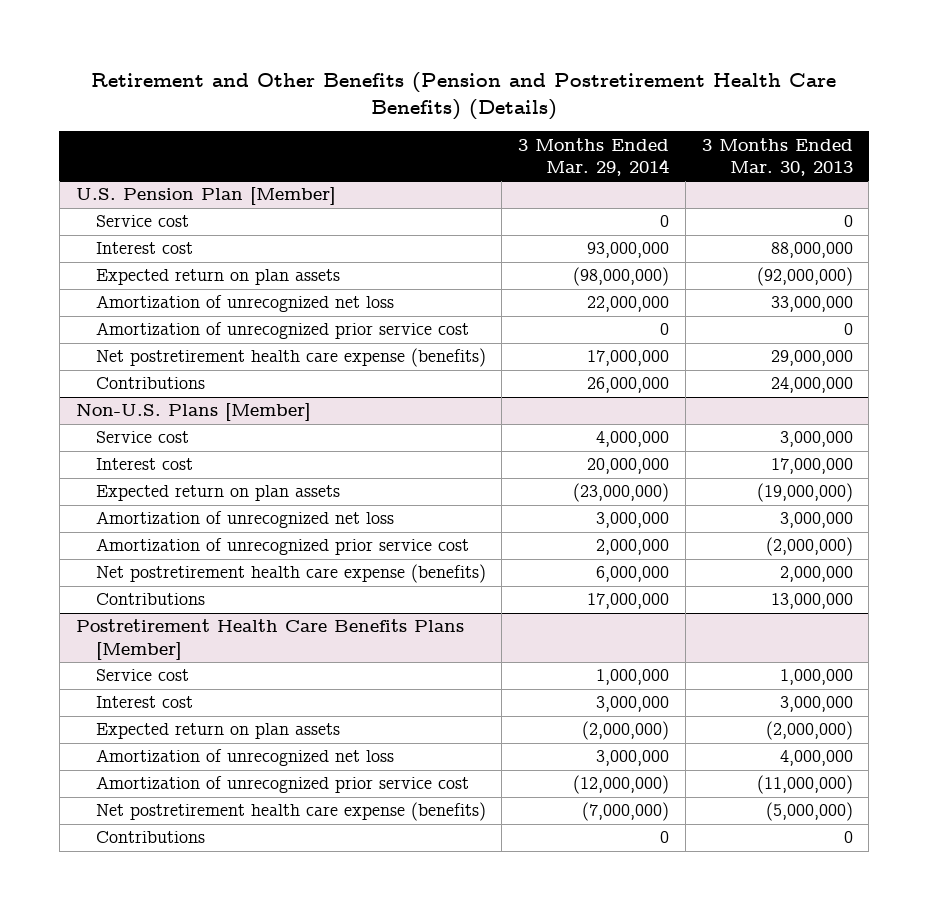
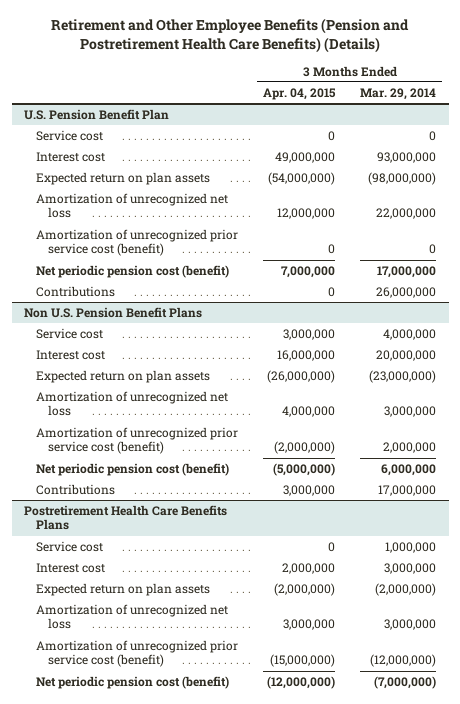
- Retirement and Other Benefits (Pension and Postretirement Health Care Benefits) (Details)
+ Retirement and Other Employee Benefits (Pension and Postretirement Health Care Benefits) (Details)
- | 3 Months Ended Mar. 29, 2014 | 3 Months Ended Mar. 30, 2013
+ | 3 Months Ended Apr. 04, 2015 | 3 Months Ended Mar. 29, 2014
- U.S. Pension Plan [Member]
+ U.S. Pension Benefit Plan
- Amortization of unrecognized prior service cost | 0 | 0
- Net postretirement health care expense (benefits) | 17,000,000 | 29,000,000
+ Amortization of unrecognized prior service cost (benefit) | 0 | 0
+ Net periodic pension cost (benefit) | 7,000,000 | 17,000,000
- Non-U.S. Plans [Member]
+ Non U.S. Pension Benefit Plans
- Amortization of unrecognized prior service cost | 2,000,000 | (2,000,000)
- Net postretirement health care expense (benefits) | 6,000,000 | 2,000,000
+ Amortization of unrecognized prior service cost (benefit) | (2,000,000) | 2,000,000
+ Net periodic pension cost (benefit) | (5,000,000) | 6,000,000
- Postretirement Health Care Benefits Plans [Member]
+ Postretirement Health Care Benefits Plans
- Amortization of unrecognized prior service cost | (12,000,000) | (11,000,000)
- Net postretirement health care expense (benefits) | (7,000,000) | (5,000,000)
- Contributions | 0 | 0
+ Amortization of unrecognized prior service cost (benefit) | (15,000,000) | (12,000,000)
+ Net periodic pension cost (benefit) | (12,000,000) | (7,000,000)

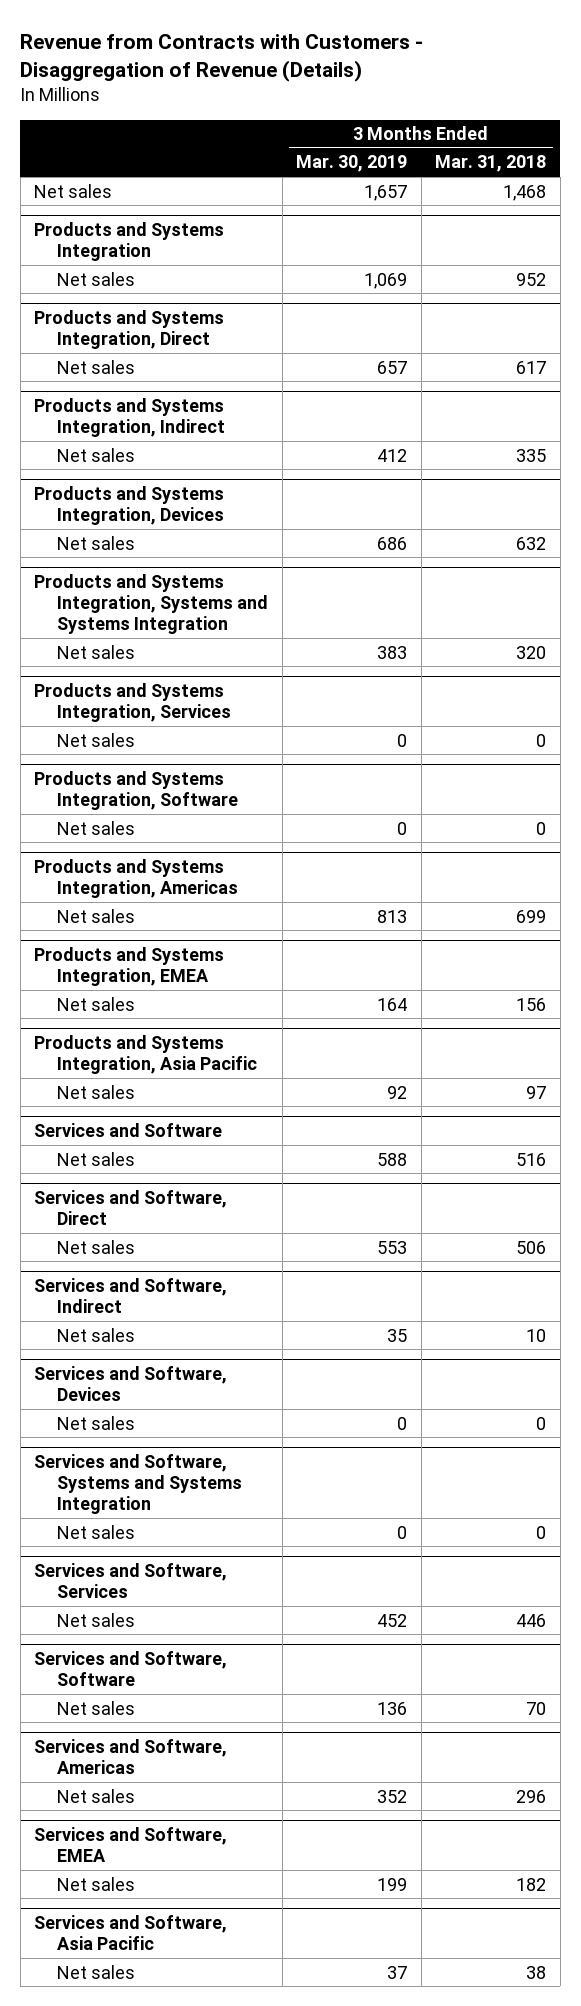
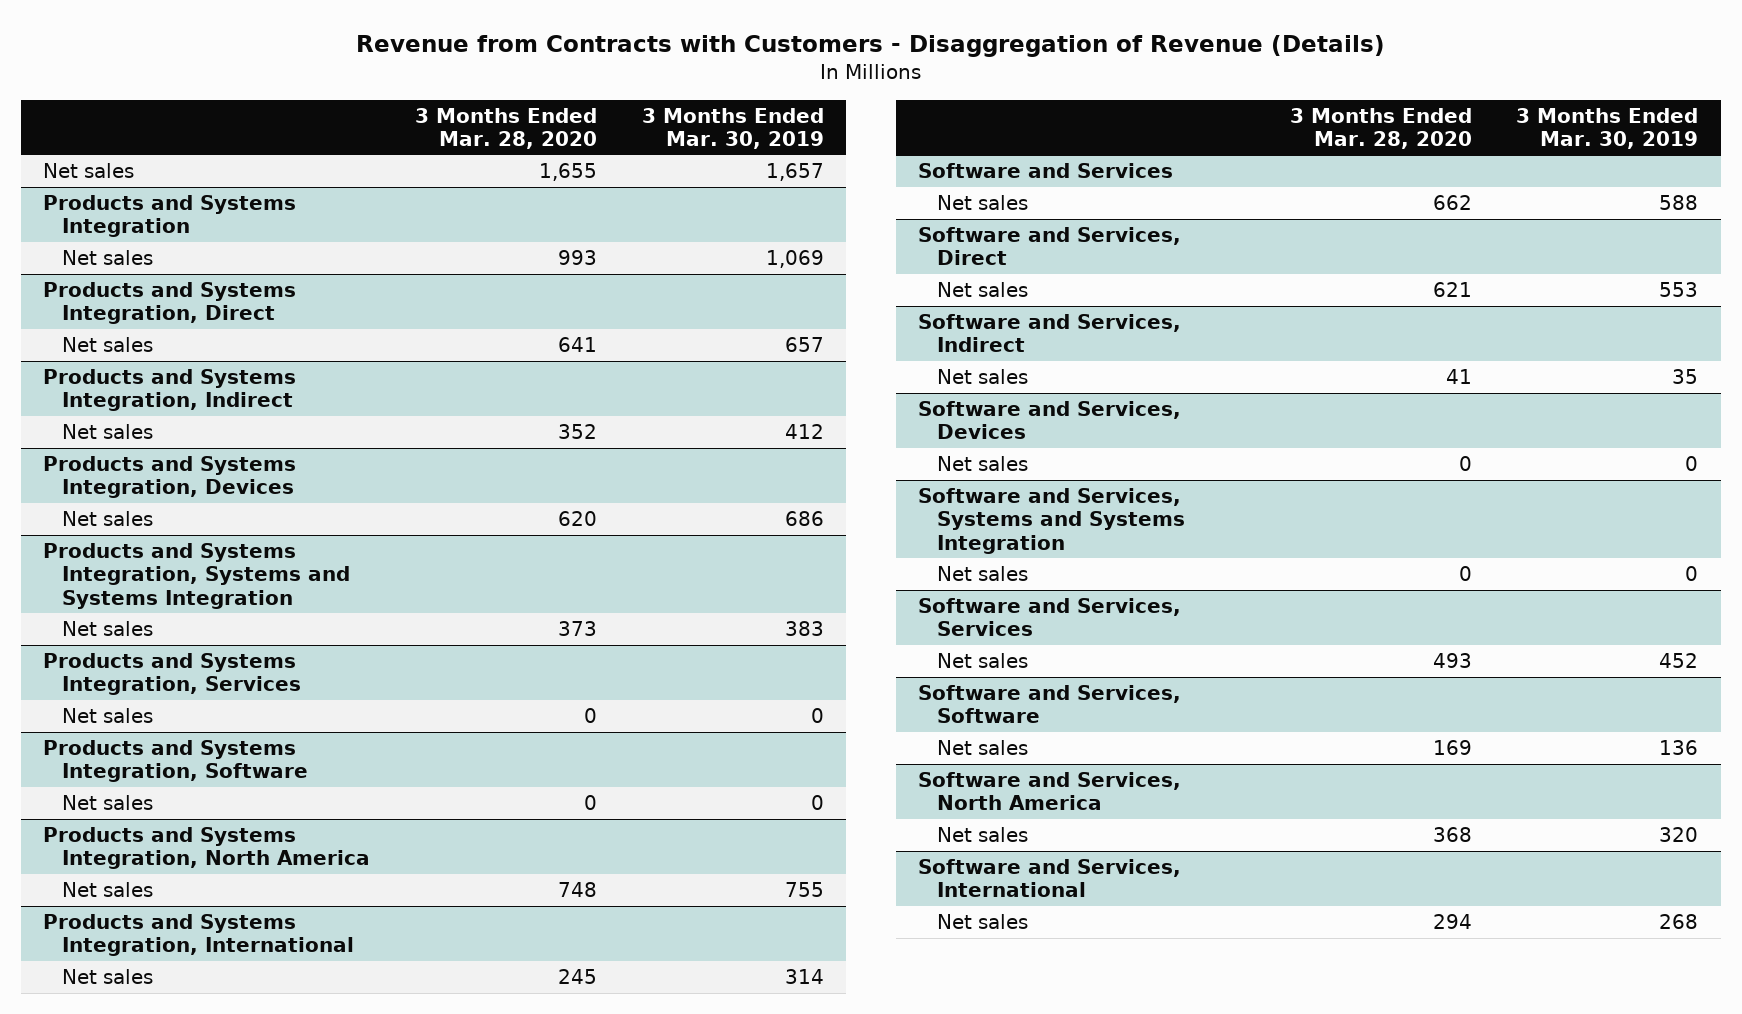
- | 3 Months Ended Mar. 30, 2019 | 3 Months Ended Mar. 31, 2018
+ | 3 Months Ended Mar. 28, 2020 | 3 Months Ended Mar. 30, 2019
- Products and Systems Integration, Americas
- Net sales | 813 | 699
- Products and Systems Integration, EMEA
- Net sales | 164 | 156
- Products and Systems Integration, Asia Pacific
- Net sales | 92 | 97
- Services and Software
+ Products and Systems Integration, North America
+ Net sales | 748 | 755
+ Products and Systems Integration, International
+ Net sales | 245 | 314
+ Software and Services
- Services and Software, Direct
+ Software and Services, Direct
- Services and Software, Indirect
+ Software and Services, Indirect
- Services and Software, Devices
+ Software and Services, Devices
- Services and Software, Systems and Systems Integration
+ Software and Services, Systems and Systems Integration
- Services and Software, Services
+ Software and Services, Services
- Services and Software, Software
+ Software and Services, Software
- Services and Software, Americas
- Net sales | 352 | 296
- Services and Software, EMEA
- Net sales | 199 | 182
- Services and Software, Asia Pacific
- Net sales | 37 | 38
+ Software and Services, North America
+ Net sales | 368 | 320
+ Software and Services, International
+ Net sales | 294 | 268

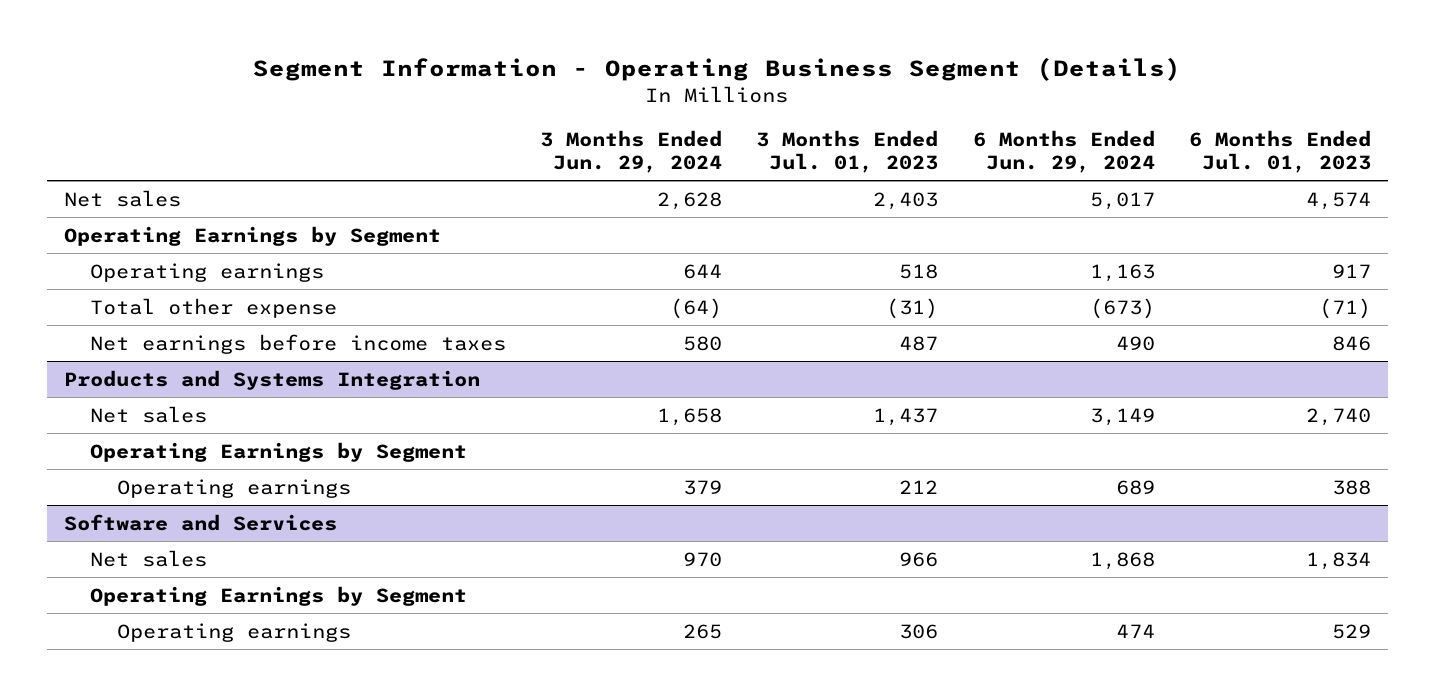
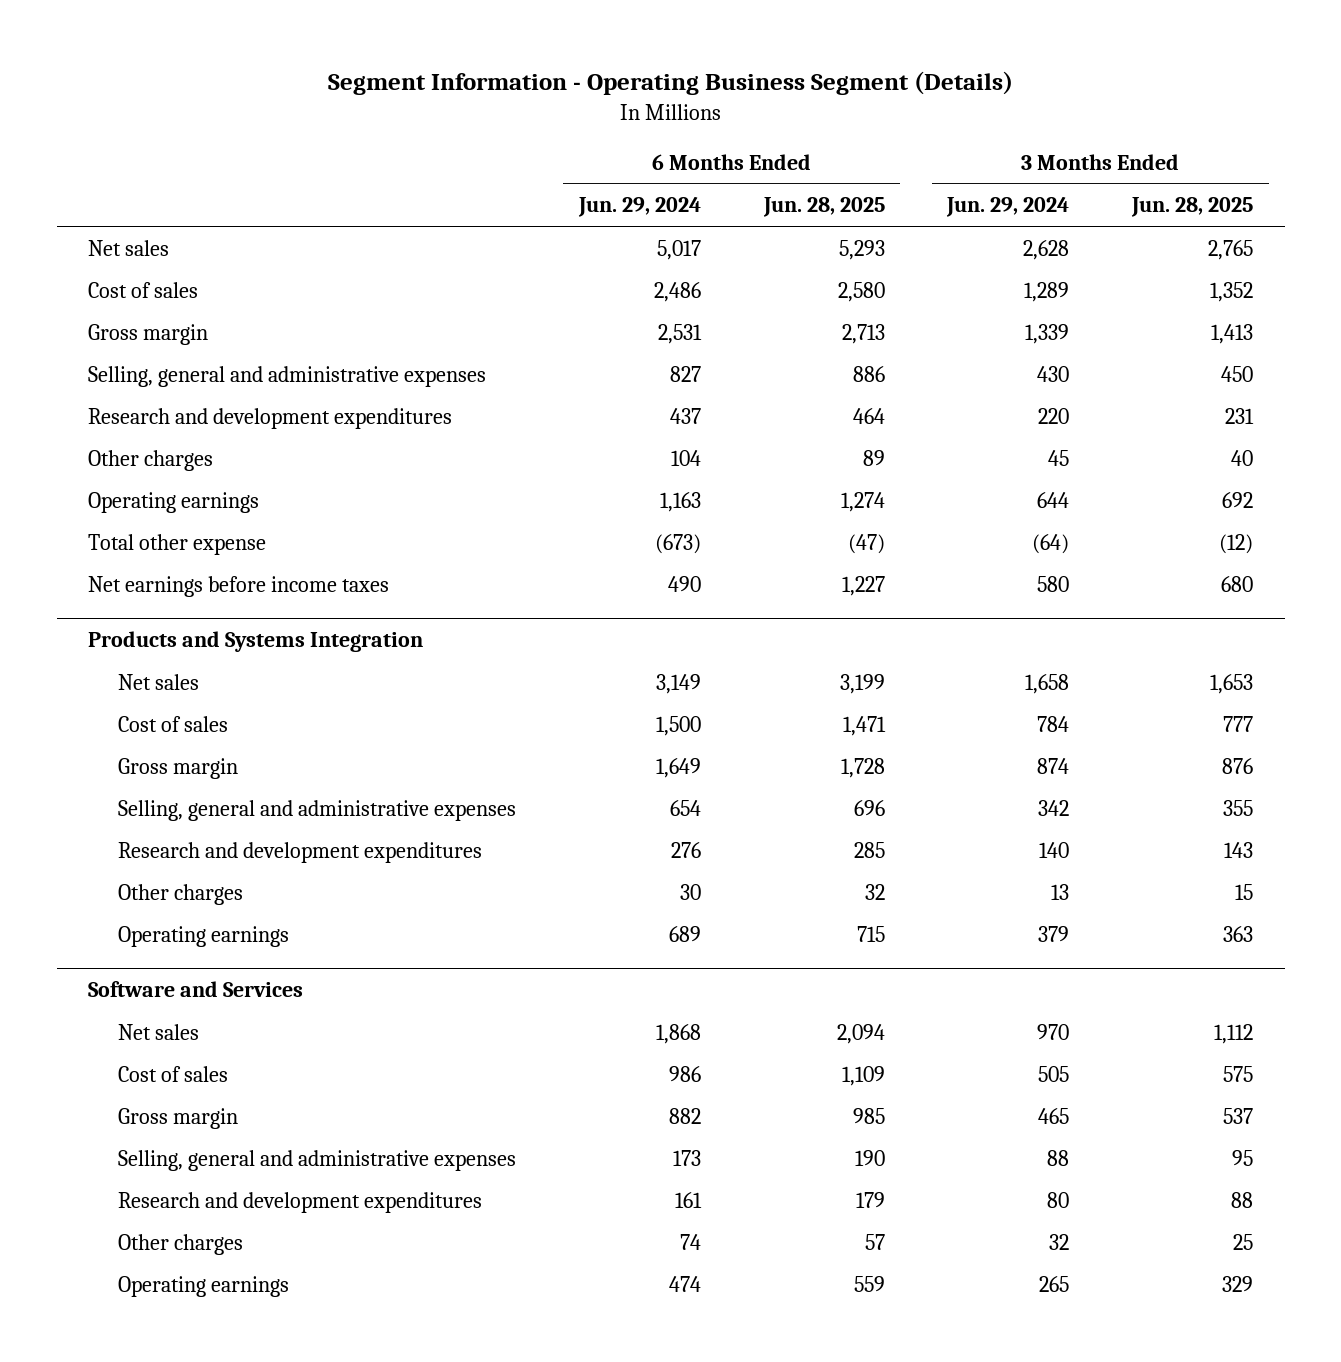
- | 3 Months Ended Jun. 29, 2024 | 3 Months Ended Jul. 01, 2023 | 6 Months Ended Jun. 29, 2024 | 6 Months Ended Jul. 01, 2023
+ | 6 Months Ended Jun. 29, 2024 | 6 Months Ended Jun. 28, 2025 | 3 Months Ended Jun. 29, 2024 | 3 Months Ended Jun. 28, 2025
- Operating Earnings by Segment
+ Cost of sales | 2,486 | 2,580 | 1,289 | 1,352
+ Gross margin | 2,531 | 2,713 | 1,339 | 1,413
+ Selling, general and administrative expenses | 827 | 886 | 430 | 450
+ Research and development expenditures | 437 | 464 | 220 | 231
+ Other charges | 104 | 89 | 45 | 40
@ Products and Systems Integration
- Operating Earnings by Segment
+ Cost of sales | 1,500 | 1,471 | 784 | 777
+ Gross margin | 1,649 | 1,728 | 874 | 876
+ Selling, general and administrative expenses | 654 | 696 | 342 | 355
+ Research and development expenditures | 276 | 285 | 140 | 143
+ Other charges | 30 | 32 | 13 | 15
@ Software and Services
- Operating Earnings by Segment
+ Cost of sales | 986 | 1,109 | 505 | 575
+ Gross margin | 882 | 985 | 465 | 537
+ Selling, general and administrative expenses | 173 | 190 | 88 | 95
+ Research and development expenditures | 161 | 179 | 80 | 88
+ Other charges | 74 | 57 | 32 | 25

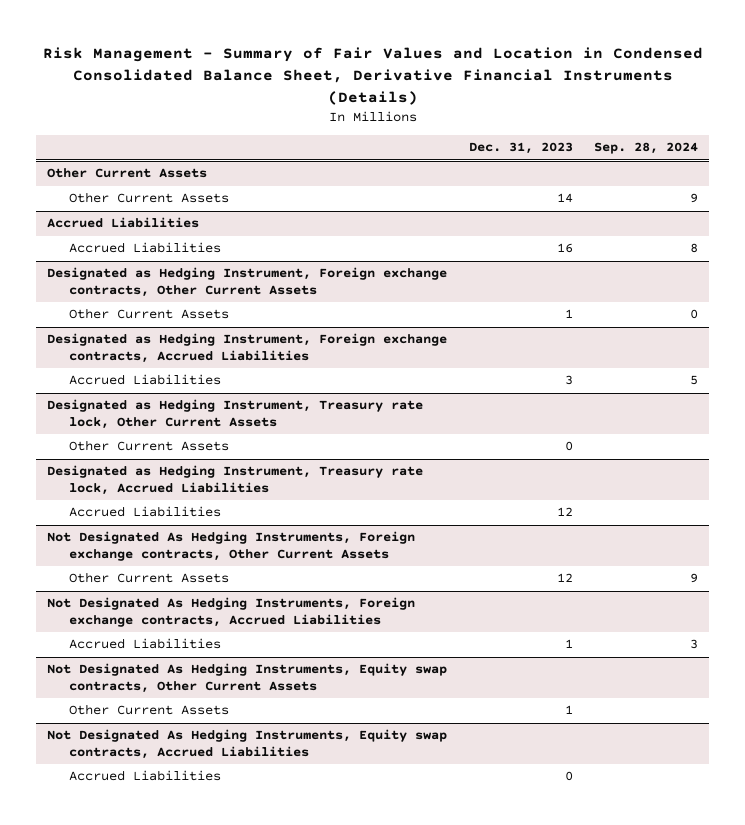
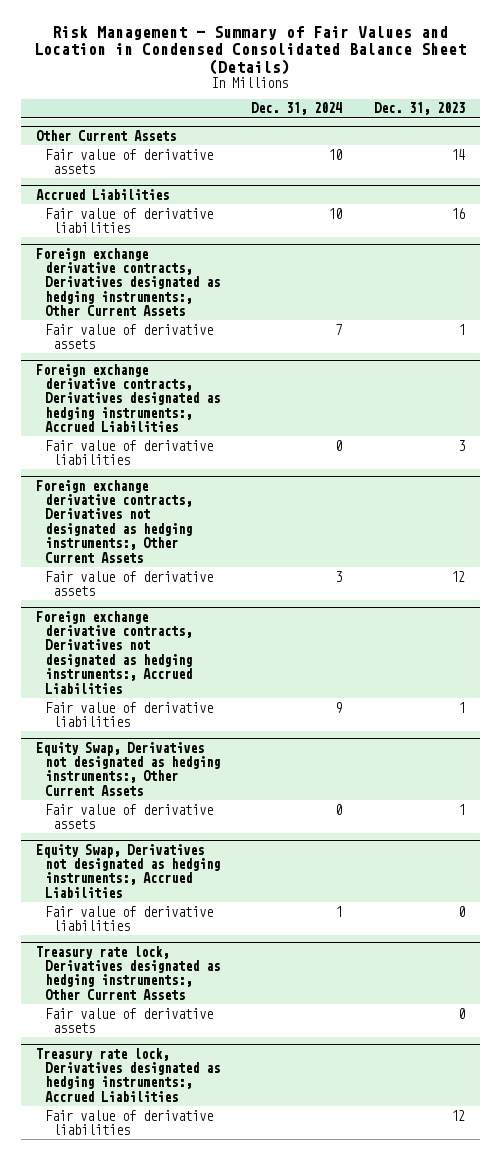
- Risk Management - Summary of Fair Values and Location in Condensed Consolidated Balance Sheet, Derivative Financial Instruments (Details)
+ Risk Management - Summary of Fair Values and Location in Condensed Consolidated Balance Sheet (Details)
- | Dec. 31, 2023 | Sep. 28, 2024
+ | Dec. 31, 2024 | Dec. 31, 2023
@ Other Current Assets
- Other Current Assets | 14 | 9
+ Fair value of derivative assets | 10 | 14
@ Accrued Liabilities
- Accrued Liabilities | 16 | 8
- Designated as Hedging Instrument, Foreign exchange contracts, Other Current Assets
- Other Current Assets | 1 | 0
- Designated as Hedging Instrument, Foreign exchange contracts, Accrued Liabilities
- Accrued Liabilities | 3 | 5
- Designated as Hedging Instrument, Treasury rate lock, Other Current Assets
- Other Current Assets | 0 |
- Designated as Hedging Instrument, Treasury rate lock, Accrued Liabilities
- Accrued Liabilities | 12 |
- Not Designated As Hedging Instruments, Foreign exchange contracts, Other Current Assets
- Other Current Assets | 12 | 9
- Not Designated As Hedging Instruments, Foreign exchange contracts, Accrued Liabilities
- Accrued Liabilities | 1 | 3
- Not Designated As Hedging Instruments, Equity swap contracts, Other Current Assets
- Other Current Assets | 1 |
- Not Designated As Hedging Instruments, Equity swap contracts, Accrued Liabilities
- Accrued Liabilities | 0 |
@ Accrued Liabilities
+ Fair value of derivative liabilities | 10 | 16
+ Foreign exchange derivative contracts, Derivatives designated as hedging instruments:, Other Current Assets
+ Fair value of derivative assets | 7 | 1
+ Foreign exchange derivative contracts, Derivatives designated as hedging instruments:, Accrued Liabilities
+ Fair value of derivative liabilities | 0 | 3
+ Foreign exchange derivative contracts, Derivatives not designated as hedging instruments:, Other Current Assets
+ Fair value of derivative assets | 3 | 12
+ Foreign exchange derivative contracts, Derivatives not designated as hedging instruments:, Accrued Liabilities
+ Fair value of derivative liabilities | 9 | 1
+ Equity Swap, Derivatives not designated as hedging instruments:, Other Current Assets
+ Fair value of derivative assets | 0 | 1
+ Equity Swap, Derivatives not designated as hedging instruments:, Accrued Liabilities
+ Fair value of derivative liabilities | 1 | 0
+ Treasury rate lock, Derivatives designated as hedging instruments:, Other Current Assets
+ Fair value of derivative assets | | 0
+ Treasury rate lock, Derivatives designated as hedging instruments:, Accrued Liabilities
+ Fair value of derivative liabilities | | 12

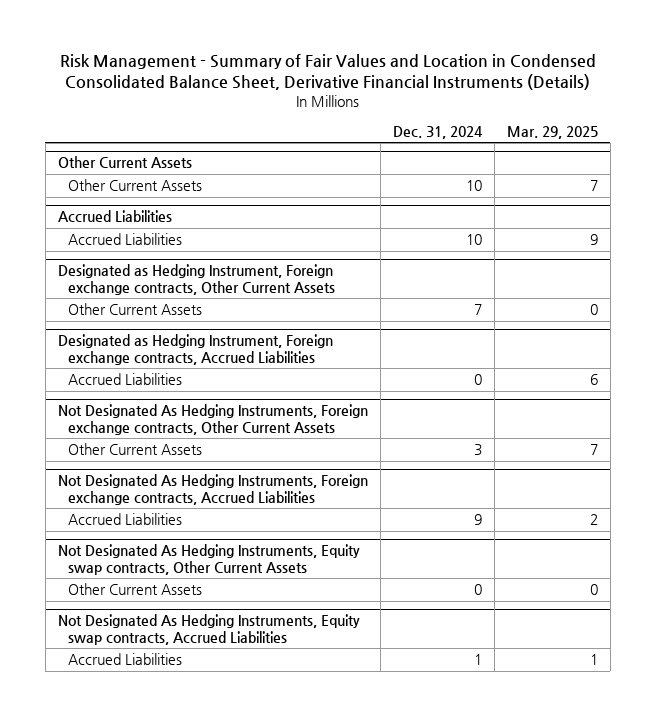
- Risk Management - Summary of Fair Values and Location in Condensed Consolidated Balance Sheet (Details)
+ Risk Management - Summary of Fair Values and Location in Condensed Consolidated Balance Sheet, Derivative Financial Instruments (Details)
- | Dec. 31, 2024 | Dec. 31, 2023
+ | Dec. 31, 2024 | Mar. 29, 2025
@ Other Current Assets
- Fair value of derivative assets | 10 | 14
+ Other Current Assets | 10 | 7
@ Accrued Liabilities
- Fair value of derivative liabilities | 10 | 16
- Foreign exchange derivative contracts, Derivatives designated as hedging instruments:, Other Current Assets
- Fair value of derivative assets | 7 | 1
- Foreign exchange derivative contracts, Derivatives designated as hedging instruments:, Accrued Liabilities
- Fair value of derivative liabilities | 0 | 3
- Foreign exchange derivative contracts, Derivatives not designated as hedging instruments:, Other Current Assets
- Fair value of derivative assets | 3 | 12
- Foreign exchange derivative contracts, Derivatives not designated as hedging instruments:, Accrued Liabilities
- Fair value of derivative liabilities | 9 | 1
- Equity Swap, Derivatives not designated as hedging instruments:, Other Current Assets
- Fair value of derivative assets | 0 | 1
- Equity Swap, Derivatives not designated as hedging instruments:, Accrued Liabilities
- Fair value of derivative liabilities | 1 | 0
- Treasury rate lock, Derivatives designated as hedging instruments:, Other Current Assets
- Fair value of derivative assets | | 0
- Treasury rate lock, Derivatives designated as hedging instruments:, Accrued Liabilities
- Fair value of derivative liabilities | | 12
@ Accrued Liabilities
+ Accrued Liabilities | 10 | 9
+ Designated as Hedging Instrument, Foreign exchange contracts, Other Current Assets
+ Other Current Assets | 7 | 0
+ Designated as Hedging Instrument, Foreign exchange contracts, Accrued Liabilities
+ Accrued Liabilities | 0 | 6
+ Not Designated As Hedging Instruments, Foreign exchange contracts, Other Current Assets
+ Other Current Assets | 3 | 7
+ Not Designated As Hedging Instruments, Foreign exchange contracts, Accrued Liabilities
+ Accrued Liabilities | 9 | 2
+ Not Designated As Hedging Instruments, Equity swap contracts, Other Current Assets
+ Other Current Assets | 0 | 0
+ Not Designated As Hedging Instruments, Equity swap contracts, Accrued Liabilities
+ Accrued Liabilities | 1 | 1

